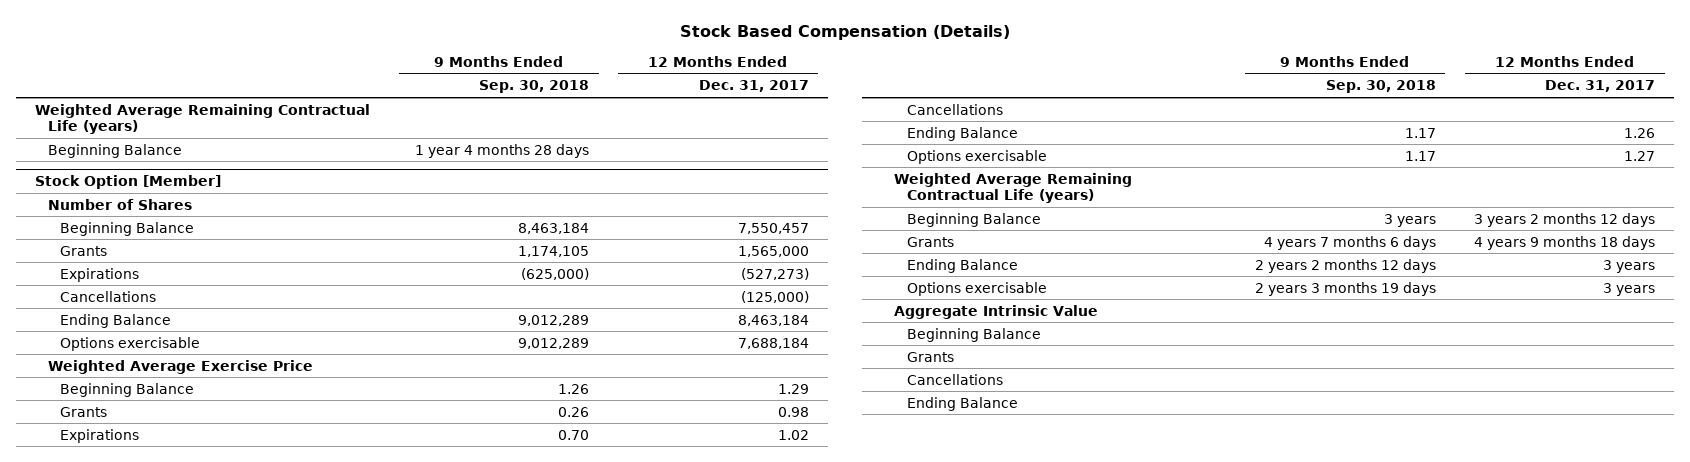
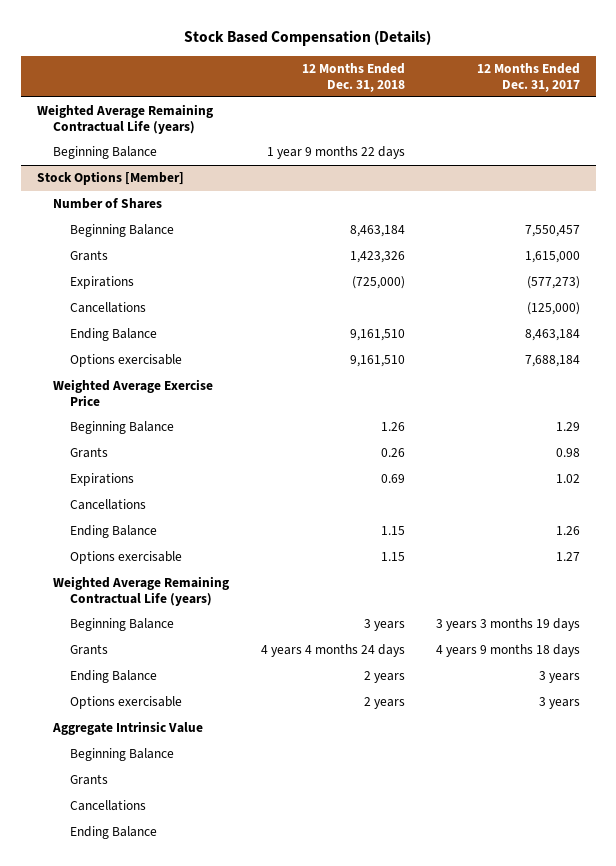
- | 9 Months Ended Sep. 30, 2018 | 12 Months Ended Dec. 31, 2017
+ | 12 Months Ended Dec. 31, 2018 | 12 Months Ended Dec. 31, 2017
- Stock Option [Member]
+ Stock Options [Member]
- Grants | 1,174,105 | 1,565,000
- Expirations | (625,000) | (527,273)
+ Grants | 1,423,326 | 1,615,000
+ Expirations | (725,000) | (577,273)
- Beginning Balance | 3 years | 3 years 2 months 12 days
+ Beginning Balance | 3 years | 3 years 3 months 19 days

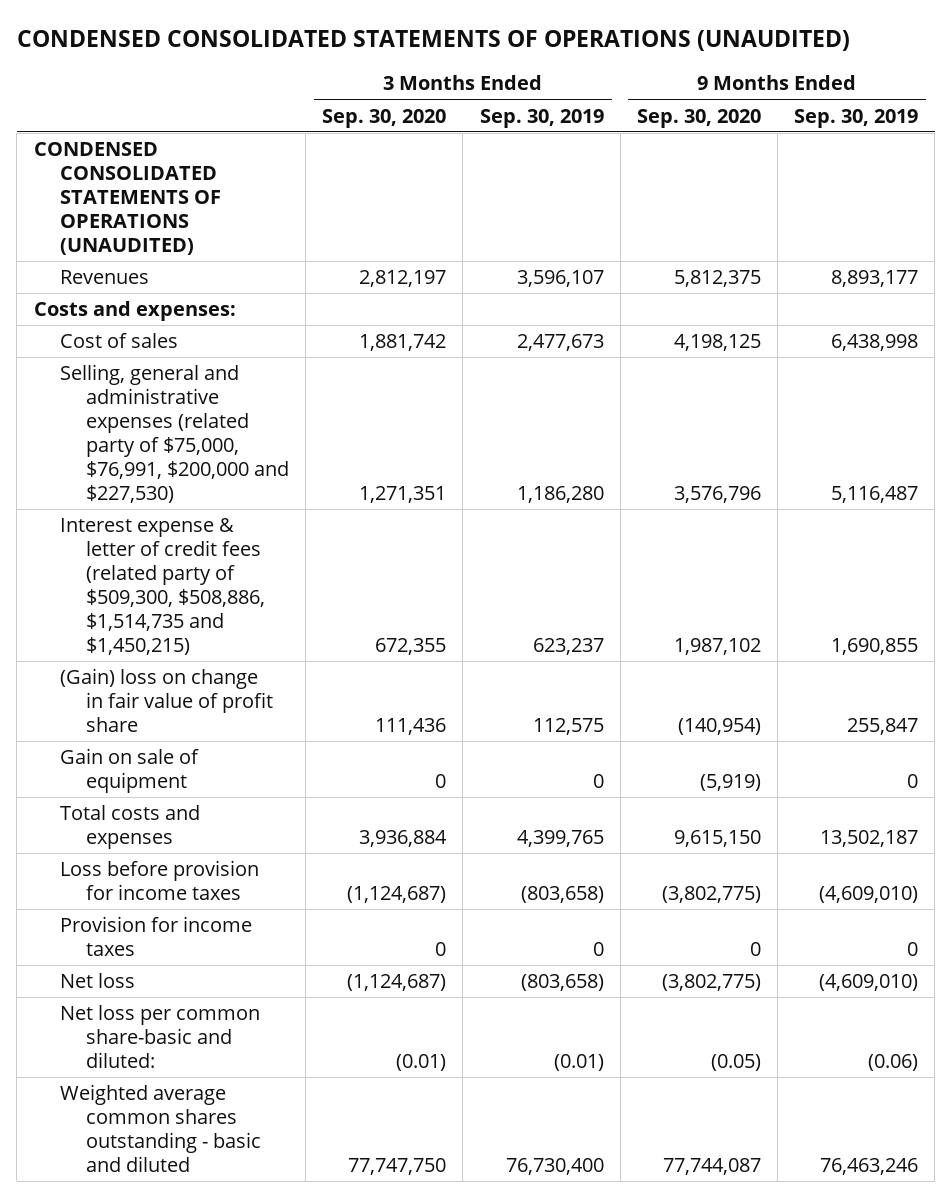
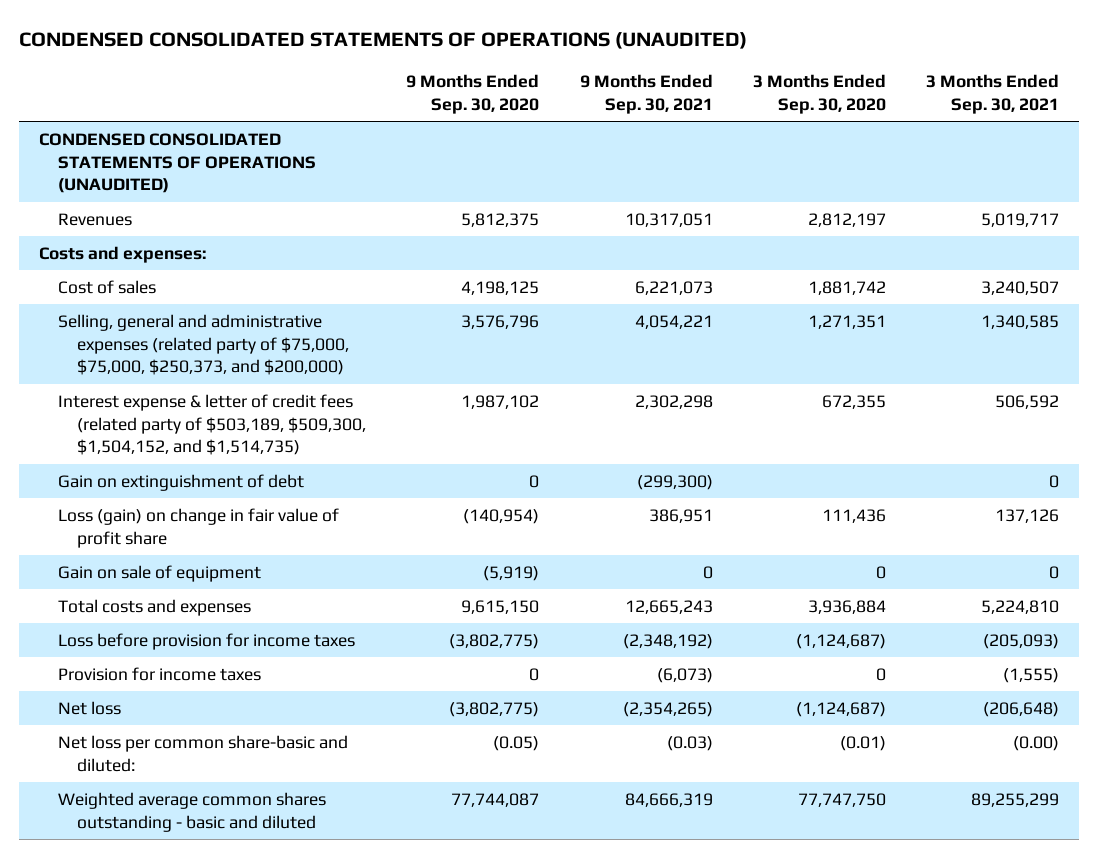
- | 3 Months Ended Sep. 30, 2020 | 3 Months Ended Sep. 30, 2019 | 9 Months Ended Sep. 30, 2020 | 9 Months Ended Sep. 30, 2019
+ | 9 Months Ended Sep. 30, 2020 | 9 Months Ended Sep. 30, 2021 | 3 Months Ended Sep. 30, 2020 | 3 Months Ended Sep. 30, 2021
- Selling, general and administrative expenses (related party of $75,000, $76,991, $200,000 and $227,530) | 1,271,351 | 1,186,280 | 3,576,796 | 5,116,487
- Interest expense & letter of credit fees (related party of $509,300, $508,886, $1,514,735 and $1,450,215) | 672,355 | 623,237 | 1,987,102 | 1,690,855
- (Gain) loss on change in fair value of profit share | 111,436 | 112,575 | (140,954) | 255,847
+ Selling, general and administrative expenses (related party of $75,000, $75,000, $250,373, and $200,000) | 3,576,796 | 4,054,221 | 1,271,351 | 1,340,585
+ Interest expense & letter of credit fees (related party of $503,189, $509,300, $1,504,152, and $1,514,735) | 1,987,102 | 2,302,298 | 672,355 | 506,592
+ Gain on extinguishment of debt | 0 | (299,300) | | 0
+ Loss (gain) on change in fair value of profit share | (140,954) | 386,951 | 111,436 | 137,126

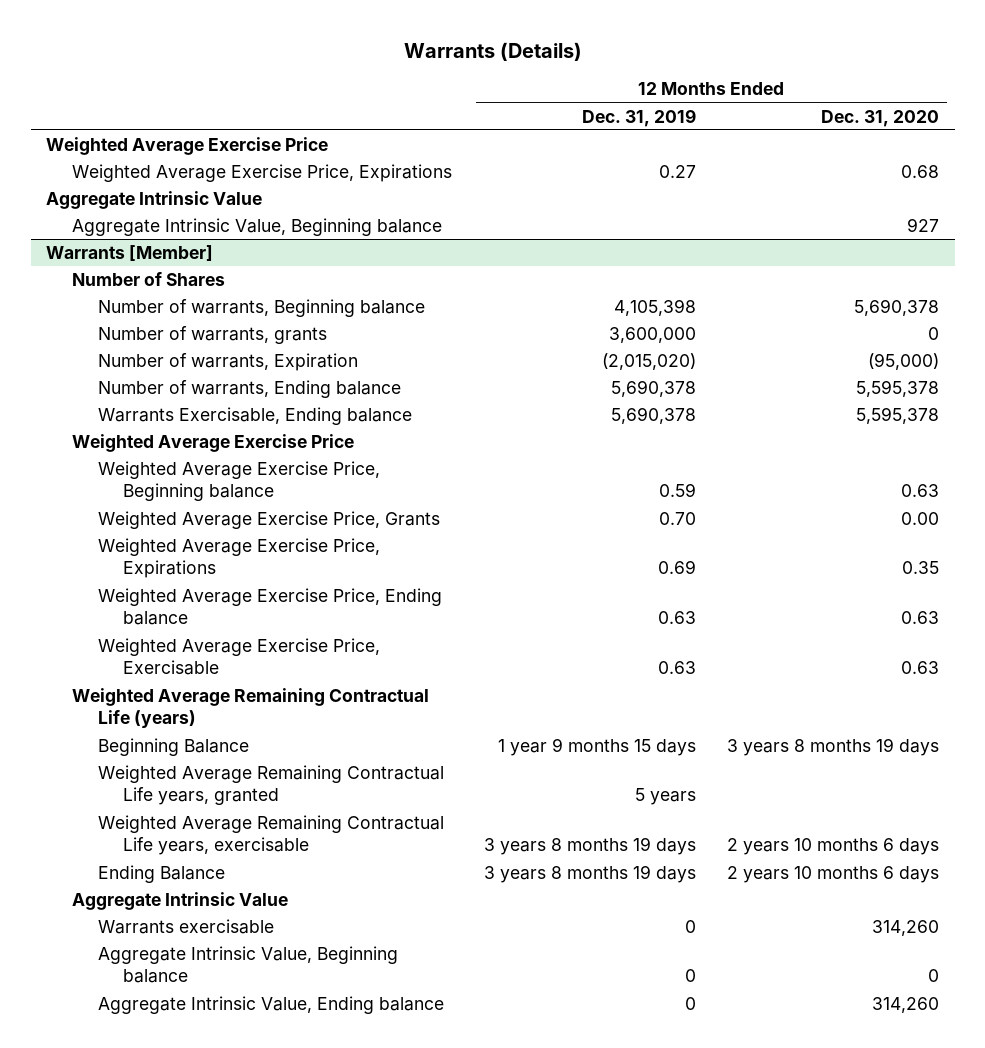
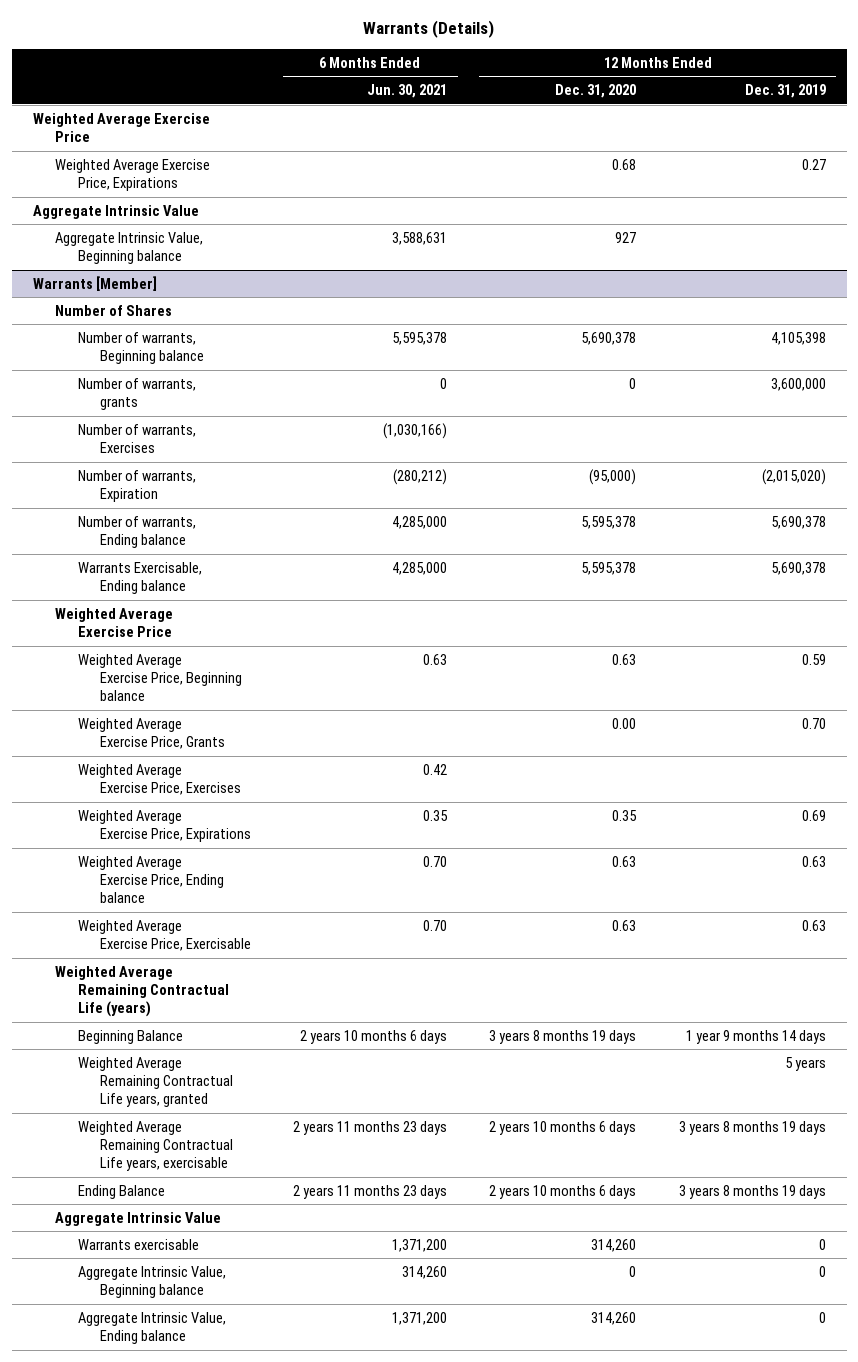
- | 12 Months Ended Dec. 31, 2019 | 12 Months Ended Dec. 31, 2020
+ | 6 Months Ended Jun. 30, 2021 | 12 Months Ended Dec. 31, 2020 | 12 Months Ended Dec. 31, 2019
@ Warrants [Member]
+ Number of warrants, Exercises | (1,030,166) | |
+ Weighted Average Exercise Price, Exercises | 0.42 | |
- Beginning Balance | 1 year 9 months 15 days | 3 years 8 months 19 days
+ Beginning Balance | 2 years 10 months 6 days | 3 years 8 months 19 days | 1 year 9 months 14 days

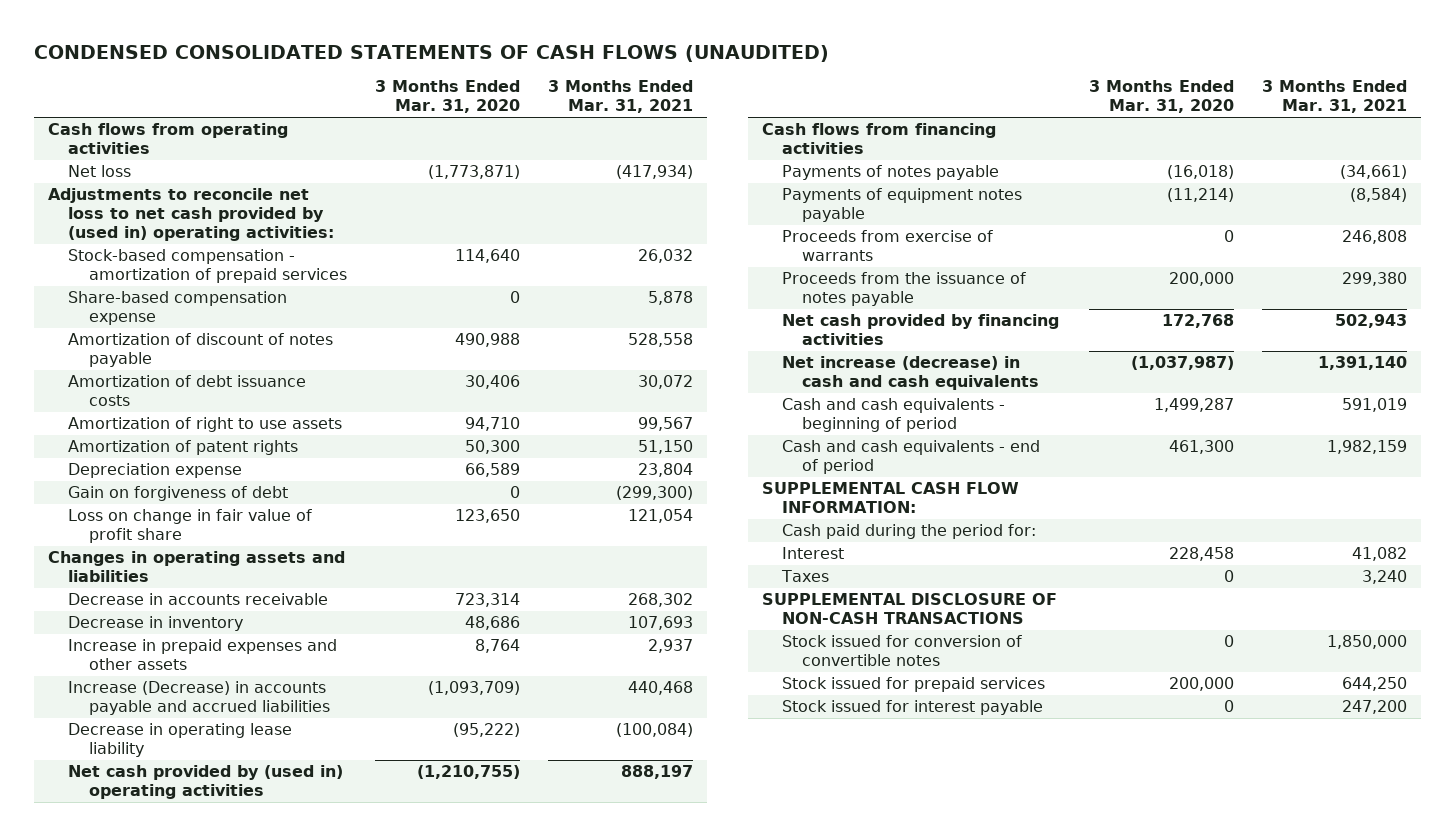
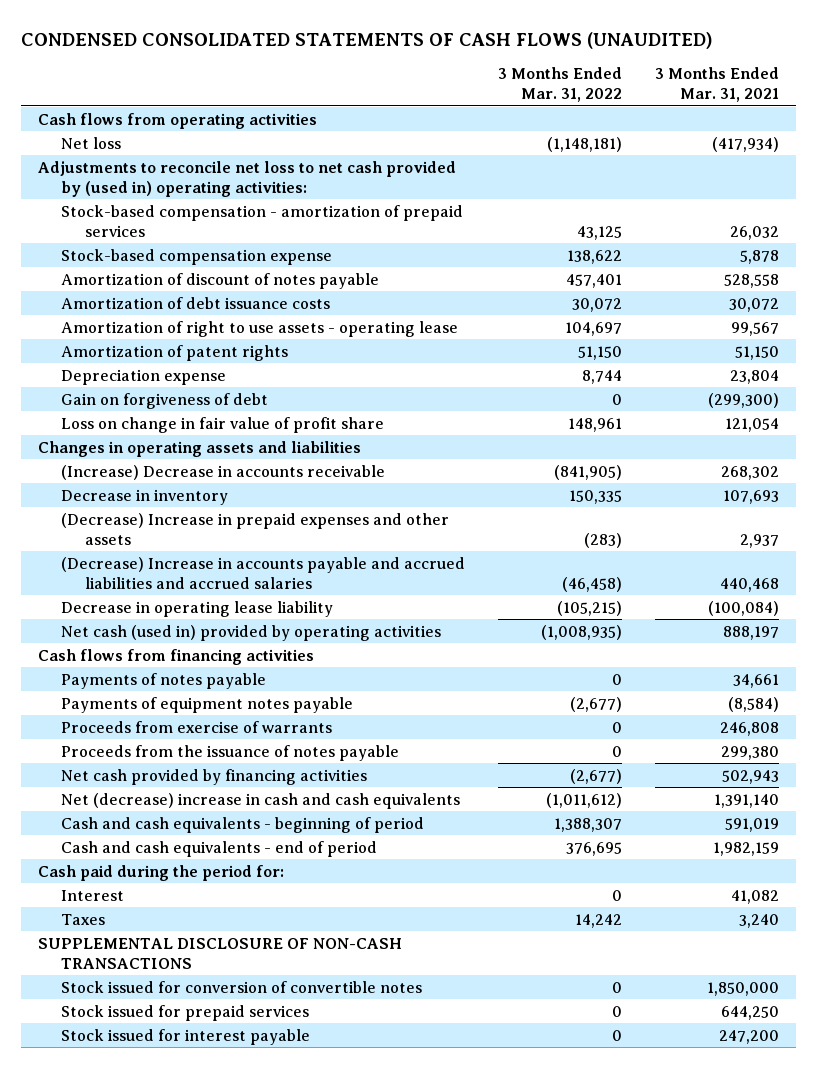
- | 3 Months Ended Mar. 31, 2020 | 3 Months Ended Mar. 31, 2021
+ | 3 Months Ended Mar. 31, 2022 | 3 Months Ended Mar. 31, 2021
- Share-based compensation expense | 0 | 5,878
+ Stock-based compensation expense | 138,622 | 5,878
- Amortization of right to use assets | 94,710 | 99,567
+ Amortization of right to use assets - operating lease | 104,697 | 99,567
- Decrease in accounts receivable | 723,314 | 268,302
+ (Increase) Decrease in accounts receivable | (841,905) | 268,302
- Increase in prepaid expenses and other assets | 8,764 | 2,937
- Increase (Decrease) in accounts payable and accrued liabilities | (1,093,709) | 440,468
+ (Decrease) Increase in prepaid expenses and other assets | (283) | 2,937
+ (Decrease) Increase in accounts payable and accrued liabilities and accrued salaries | (46,458) | 440,468
- Net cash provided by (used in) operating activities | (1,210,755) | 888,197
+ Net cash (used in) provided by operating activities | (1,008,935) | 888,197
- Payments of notes payable | (16,018) | (34,661)
+ Payments of notes payable | 0 | 34,661
- Net increase (decrease) in cash and cash equivalents | (1,037,987) | 1,391,140
+ Net (decrease) increase in cash and cash equivalents | (1,011,612) | 1,391,140
- SUPPLEMENTAL CASH FLOW INFORMATION:

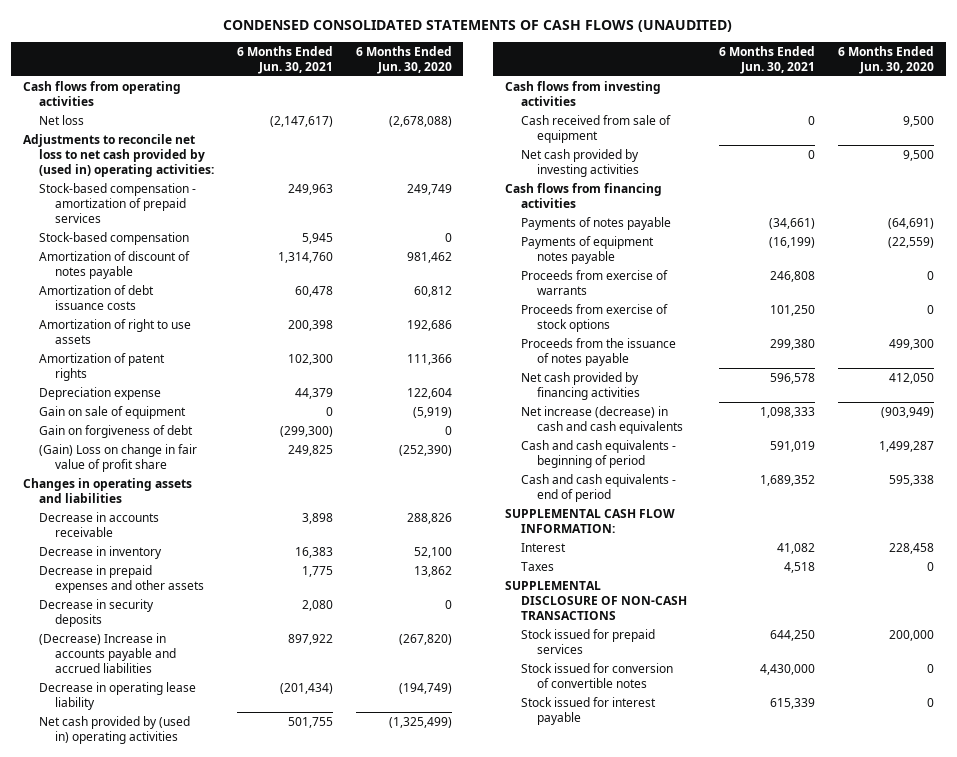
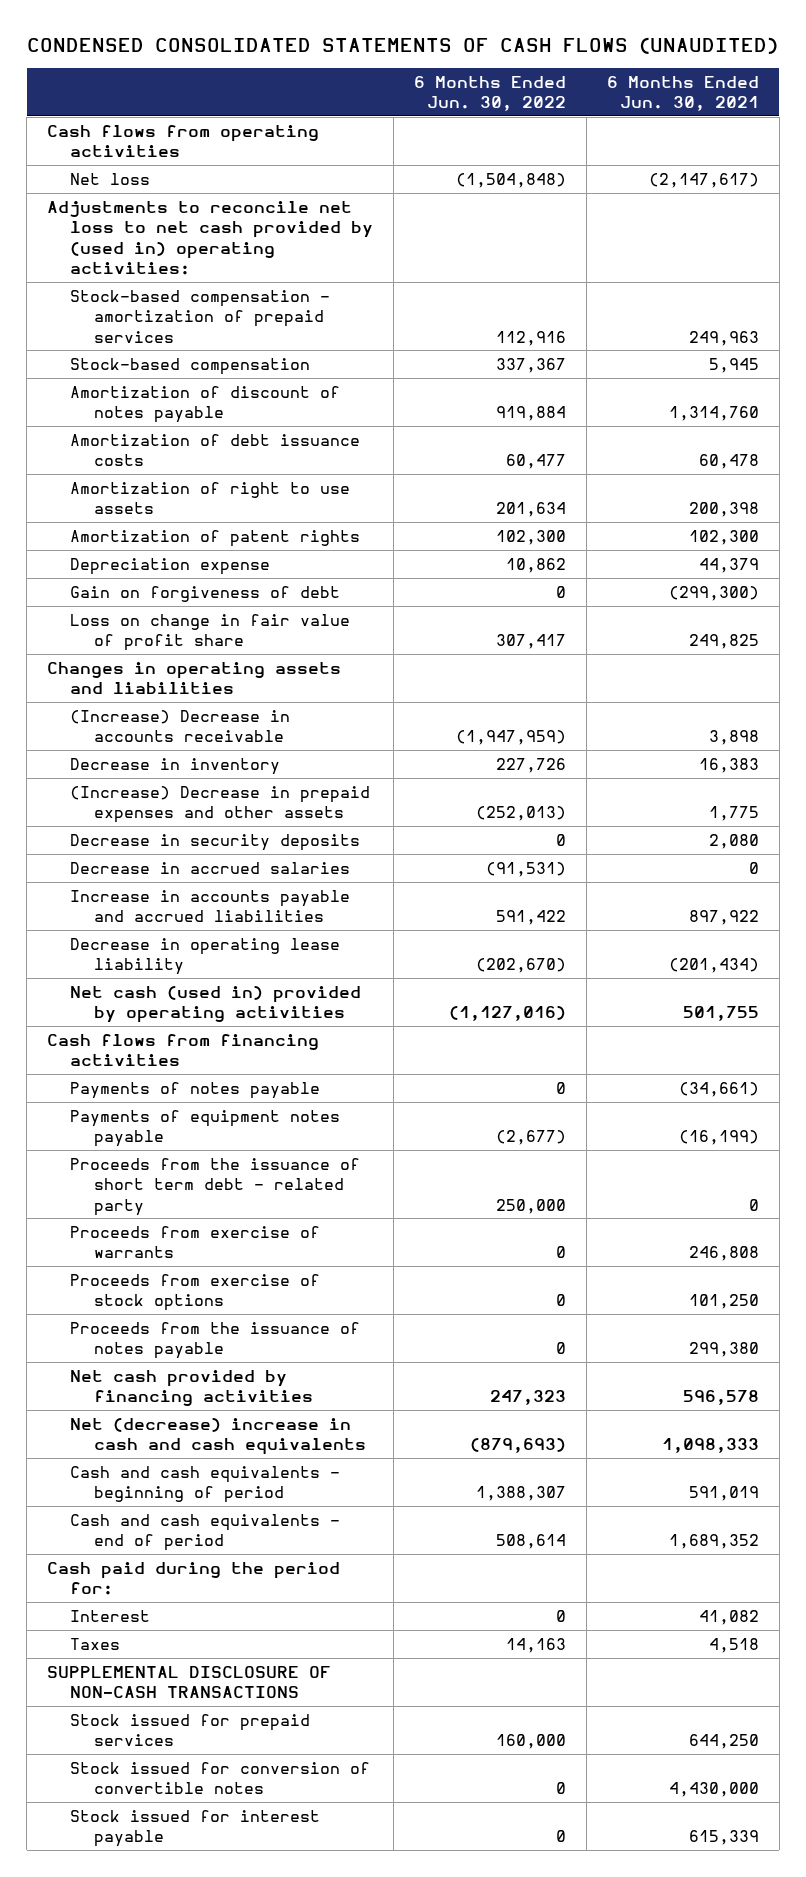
- | 6 Months Ended Jun. 30, 2021 | 6 Months Ended Jun. 30, 2020
+ | 6 Months Ended Jun. 30, 2022 | 6 Months Ended Jun. 30, 2021
- Gain on sale of equipment | 0 | (5,919)
- (Gain) Loss on change in fair value of profit share | 249,825 | (252,390)
+ Loss on change in fair value of profit share | 307,417 | 249,825
- Decrease in accounts receivable | 3,898 | 288,826
+ (Increase) Decrease in accounts receivable | (1,947,959) | 3,898
- Decrease in prepaid expenses and other assets | 1,775 | 13,862
+ (Increase) Decrease in prepaid expenses and other assets | (252,013) | 1,775
- (Decrease) Increase in accounts payable and accrued liabilities | 897,922 | (267,820)
+ Decrease in accrued salaries | (91,531) | 0
+ Increase in accounts payable and accrued liabilities | 591,422 | 897,922
- Net cash provided by (used in) operating activities | 501,755 | (1,325,499)
- Cash flows from investing activities
- Cash received from sale of equipment | 0 | 9,500
- Net cash provided by investing activities | 0 | 9,500
+ Net cash (used in) provided by operating activities | (1,127,016) | 501,755
+ Proceeds from the issuance of short term debt - related party | 250,000 | 0
- Net increase (decrease) in cash and cash equivalents | 1,098,333 | (903,949)
+ Net (decrease) increase in cash and cash equivalents | (879,693) | 1,098,333
- SUPPLEMENTAL CASH FLOW INFORMATION:
+ Cash paid during the period for:

